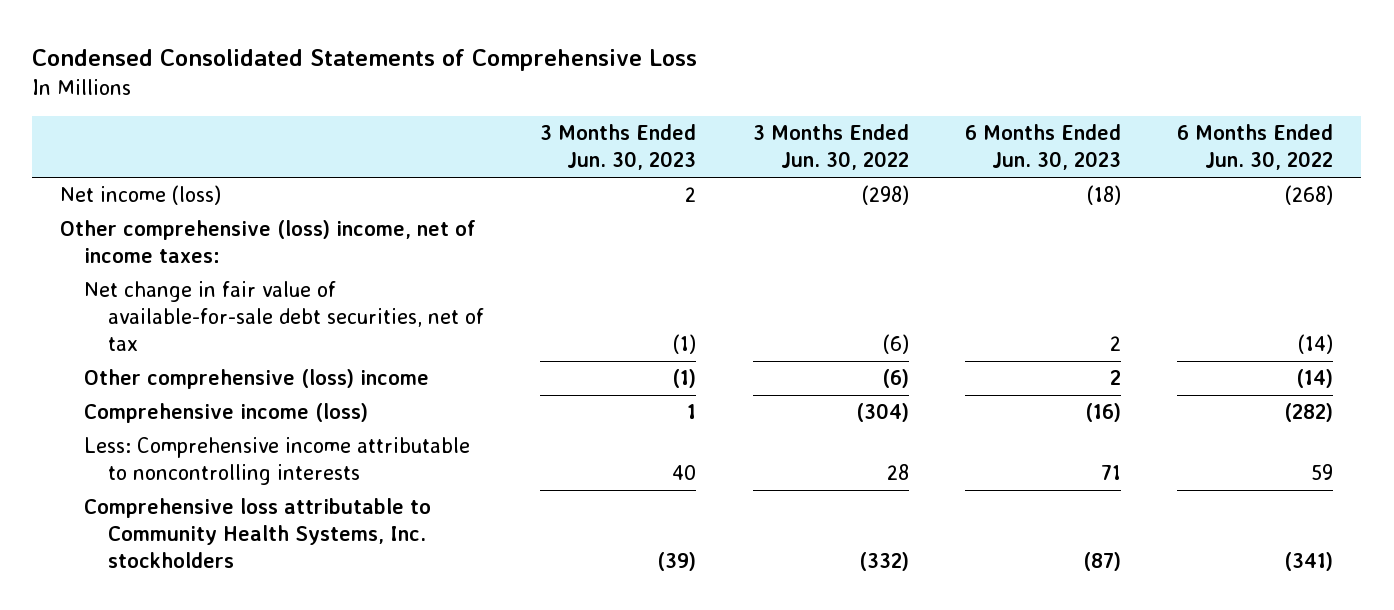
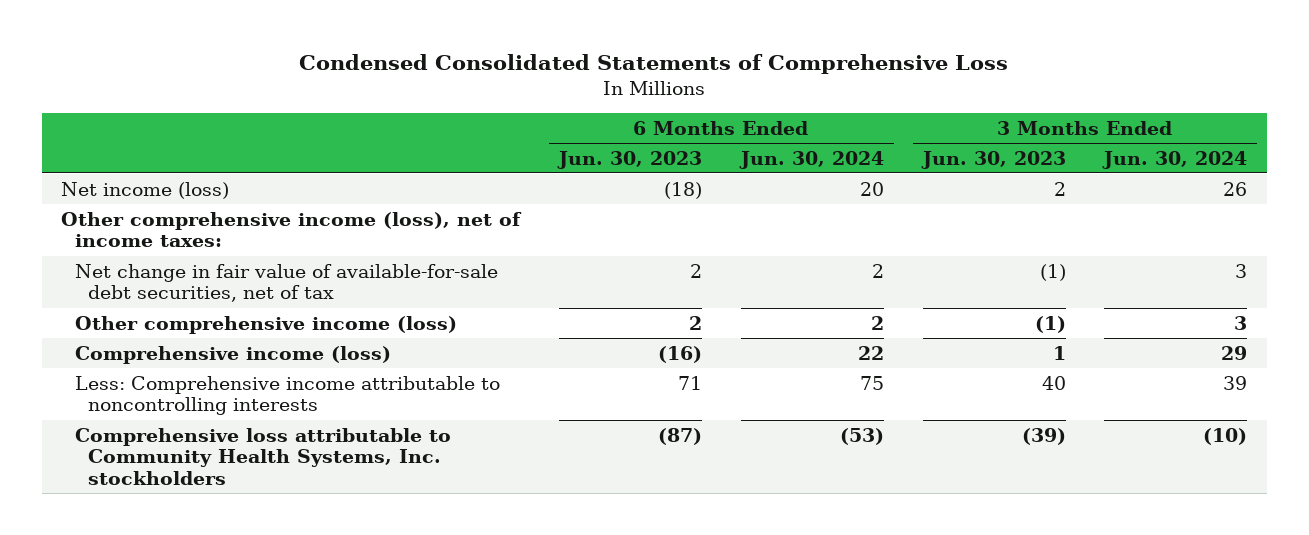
- | 3 Months Ended Jun. 30, 2023 | 3 Months Ended Jun. 30, 2022 | 6 Months Ended Jun. 30, 2023 | 6 Months Ended Jun. 30, 2022
+ | 6 Months Ended Jun. 30, 2023 | 6 Months Ended Jun. 30, 2024 | 3 Months Ended Jun. 30, 2023 | 3 Months Ended Jun. 30, 2024
- Other comprehensive (loss) income, net of income taxes:
+ Other comprehensive income (loss), net of income taxes:
- Other comprehensive (loss) income | (1) | (6) | 2 | (14)
+ Other comprehensive income (loss) | 2 | 2 | (1) | 3

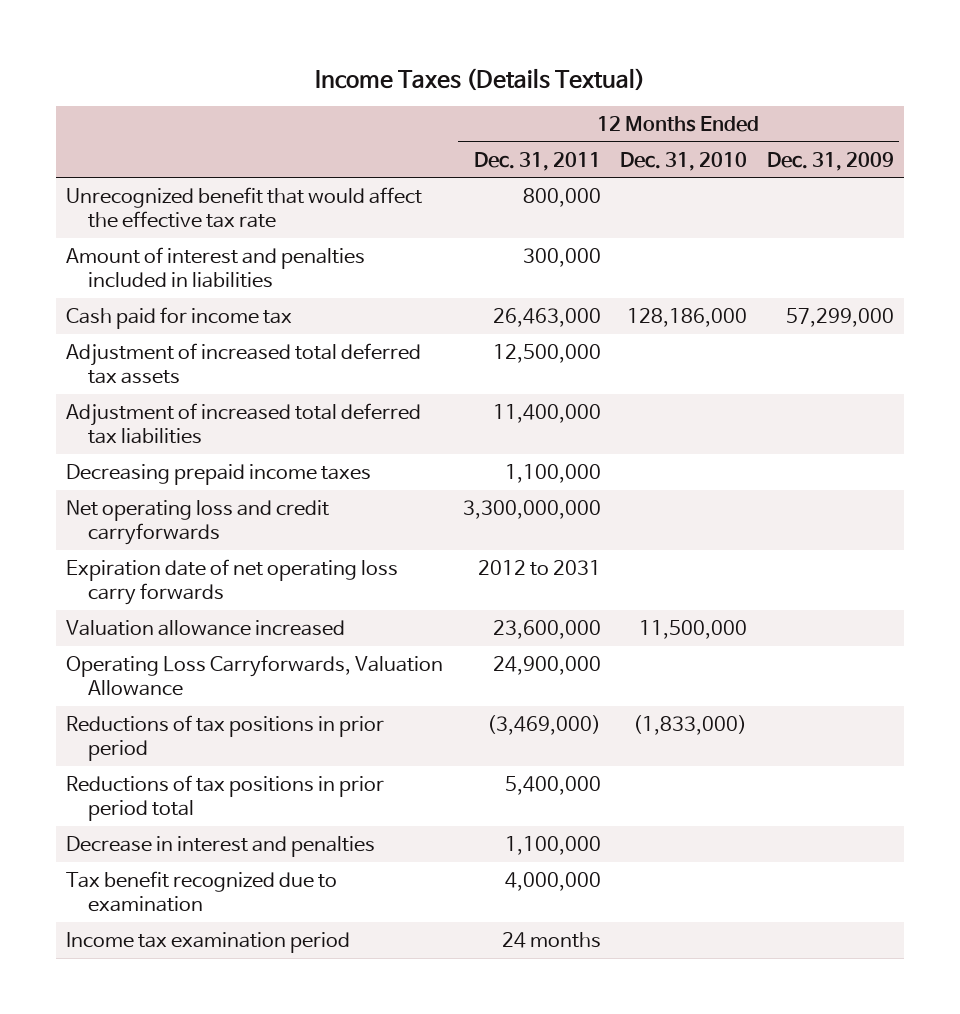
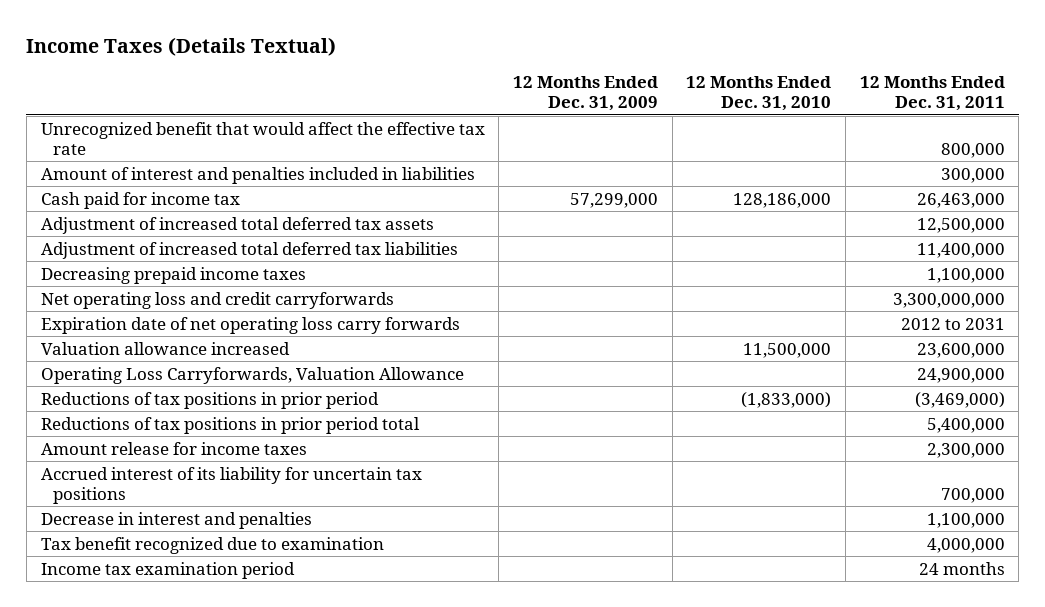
- | 12 Months Ended Dec. 31, 2011 | 12 Months Ended Dec. 31, 2010 | 12 Months Ended Dec. 31, 2009
+ | 12 Months Ended Dec. 31, 2009 | 12 Months Ended Dec. 31, 2010 | 12 Months Ended Dec. 31, 2011
+ Amount release for income taxes | | | 2,300,000
+ Accrued interest of its liability for uncertain tax positions | | | 700,000

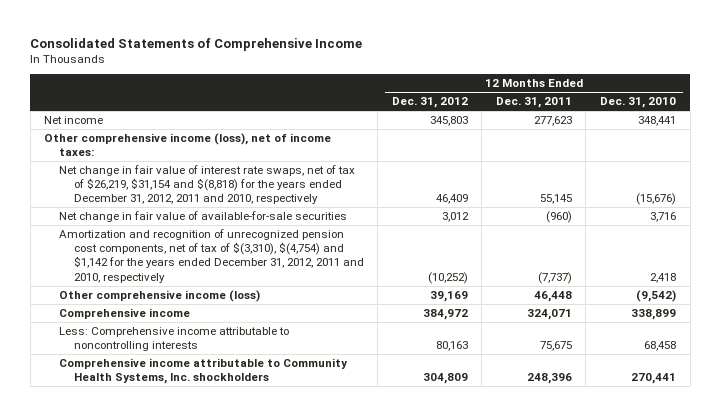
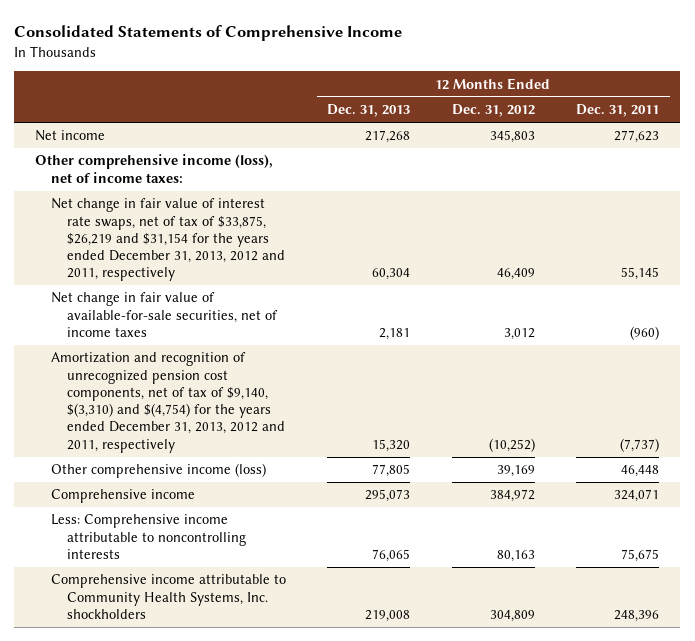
- | 12 Months Ended Dec. 31, 2012 | 12 Months Ended Dec. 31, 2011 | 12 Months Ended Dec. 31, 2010
+ | 12 Months Ended Dec. 31, 2013 | 12 Months Ended Dec. 31, 2012 | 12 Months Ended Dec. 31, 2011
- Net change in fair value of interest rate swaps, net of tax of $26,219, $31,154 and $(8,818) for the years ended December 31, 2012, 2011 and 2010, respectively | 46,409 | 55,145 | (15,676)
- Net change in fair value of available-for-sale securities | 3,012 | (960) | 3,716
- Amortization and recognition of unrecognized pension cost components, net of tax of $(3,310), $(4,754) and $1,142 for the years ended December 31, 2012, 2011 and 2010, respectively | (10,252) | (7,737) | 2,418
+ Net change in fair value of interest rate swaps, net of tax of $33,875, $26,219 and $31,154 for the years ended December 31, 2013, 2012 and 2011, respectively | 60,304 | 46,409 | 55,145
+ Net change in fair value of available-for-sale securities, net of income taxes | 2,181 | 3,012 | (960)
+ Amortization and recognition of unrecognized pension cost components, net of tax of $9,140, $(3,310) and $(4,754) for the years ended December 31, 2013, 2012 and 2011, respectively | 15,320 | (10,252) | (7,737)

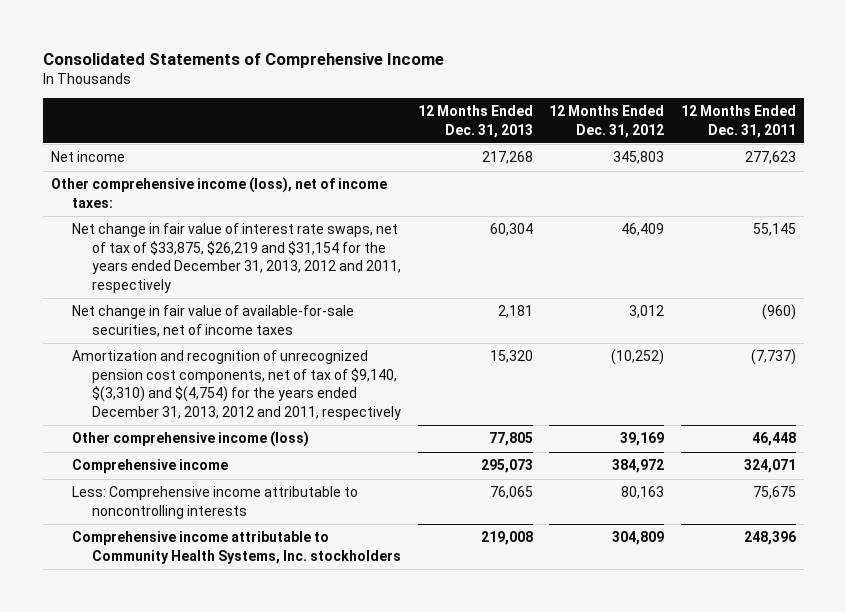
- Comprehensive income attributable to Community Health Systems, Inc. shockholders | 219,008 | 304,809 | 248,396
+ Comprehensive income attributable to Community Health Systems, Inc. stockholders | 219,008 | 304,809 | 248,396

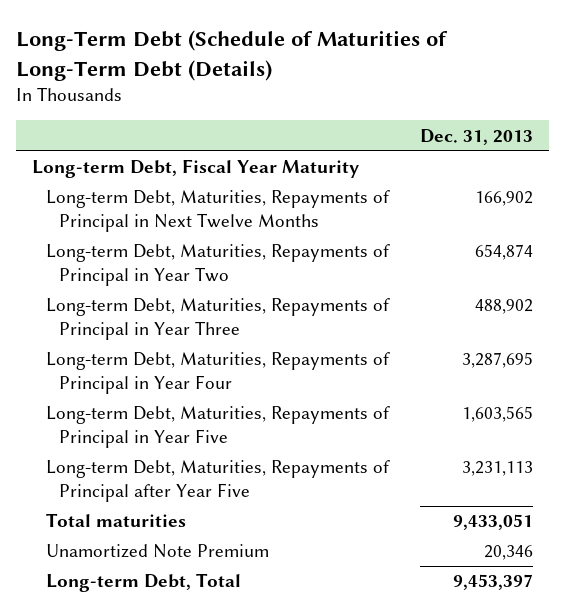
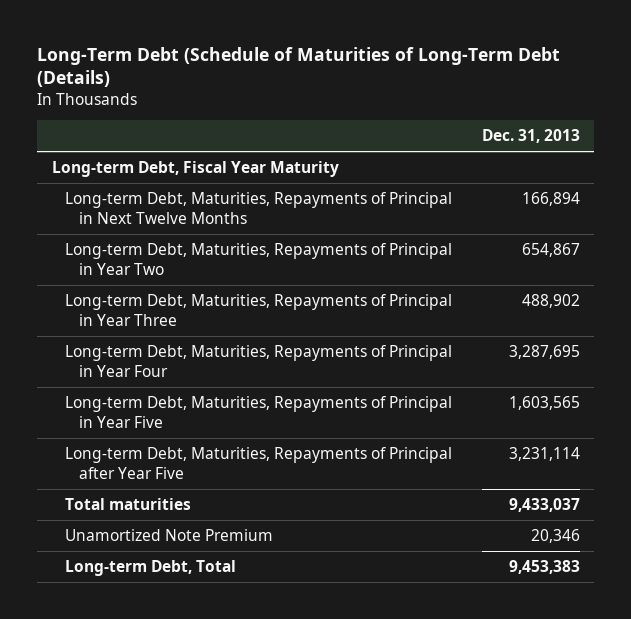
- Long-term Debt, Maturities, Repayments of Principal in Next Twelve Months | 166,902
- Long-term Debt, Maturities, Repayments of Principal in Year Two | 654,874
+ Long-term Debt, Maturities, Repayments of Principal in Next Twelve Months | 166,894
+ Long-term Debt, Maturities, Repayments of Principal in Year Two | 654,867
- Long-term Debt, Maturities, Repayments of Principal after Year Five | 3,231,113
- Total maturities | 9,433,051
+ Long-term Debt, Maturities, Repayments of Principal after Year Five | 3,231,114
+ Total maturities | 9,433,037
- Long-term Debt, Total | 9,453,397
+ Long-term Debt, Total | 9,453,383

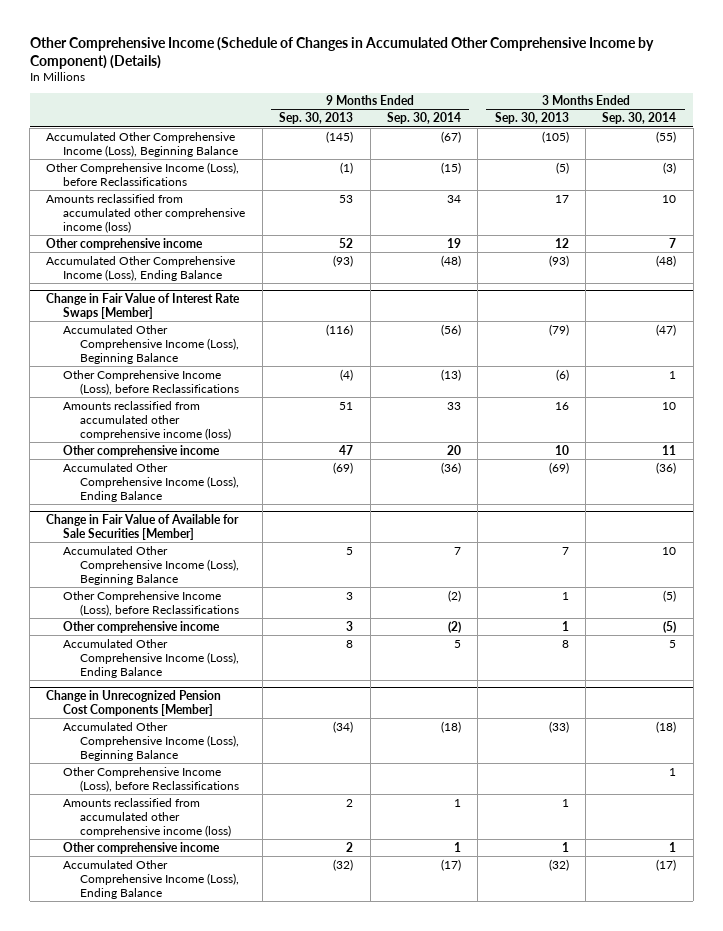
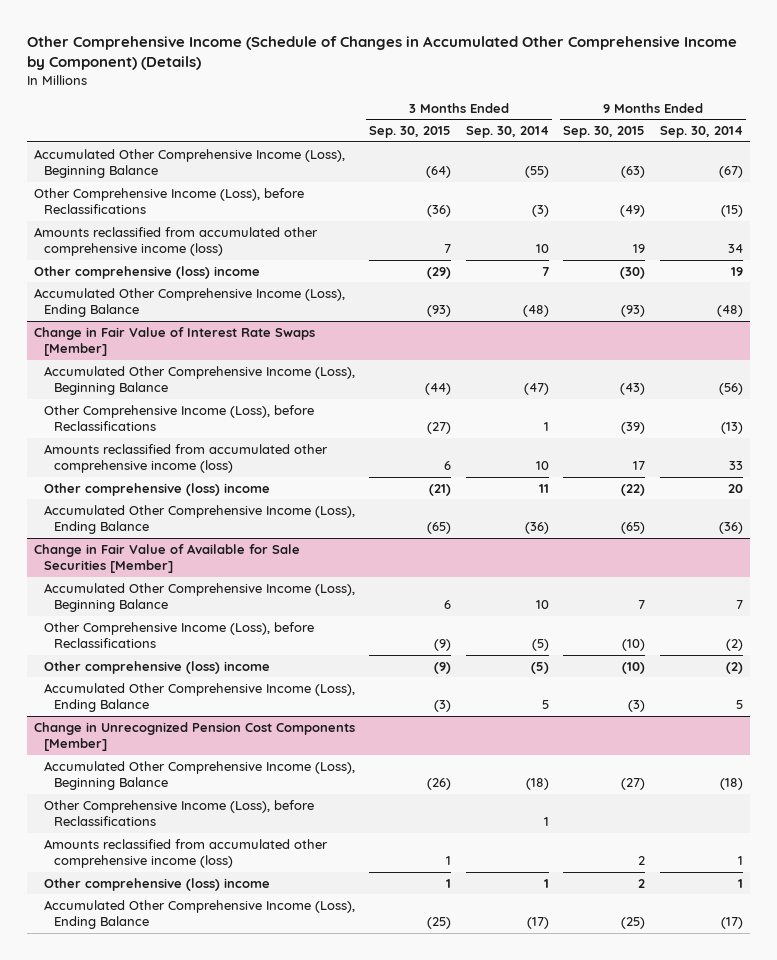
- | 9 Months Ended Sep. 30, 2013 | 9 Months Ended Sep. 30, 2014 | 3 Months Ended Sep. 30, 2013 | 3 Months Ended Sep. 30, 2014
+ | 3 Months Ended Sep. 30, 2015 | 3 Months Ended Sep. 30, 2014 | 9 Months Ended Sep. 30, 2015 | 9 Months Ended Sep. 30, 2014
- Other comprehensive income | 52 | 19 | 12 | 7
+ Other comprehensive (loss) income | (29) | 7 | (30) | 19
@ Change in Fair Value of Interest Rate Swaps [Member]
- Other comprehensive income | 47 | 20 | 10 | 11
+ Other comprehensive (loss) income | (21) | 11 | (22) | 20
@ Change in Fair Value of Available for Sale Securities [Member]
- Other comprehensive income | 3 | (2) | 1 | (5)
+ Other comprehensive (loss) income | (9) | (5) | (10) | (2)
@ Change in Unrecognized Pension Cost Components [Member]
- Other comprehensive income | 2 | 1 | 1 | 1
+ Other comprehensive (loss) income | 1 | 1 | 2 | 1

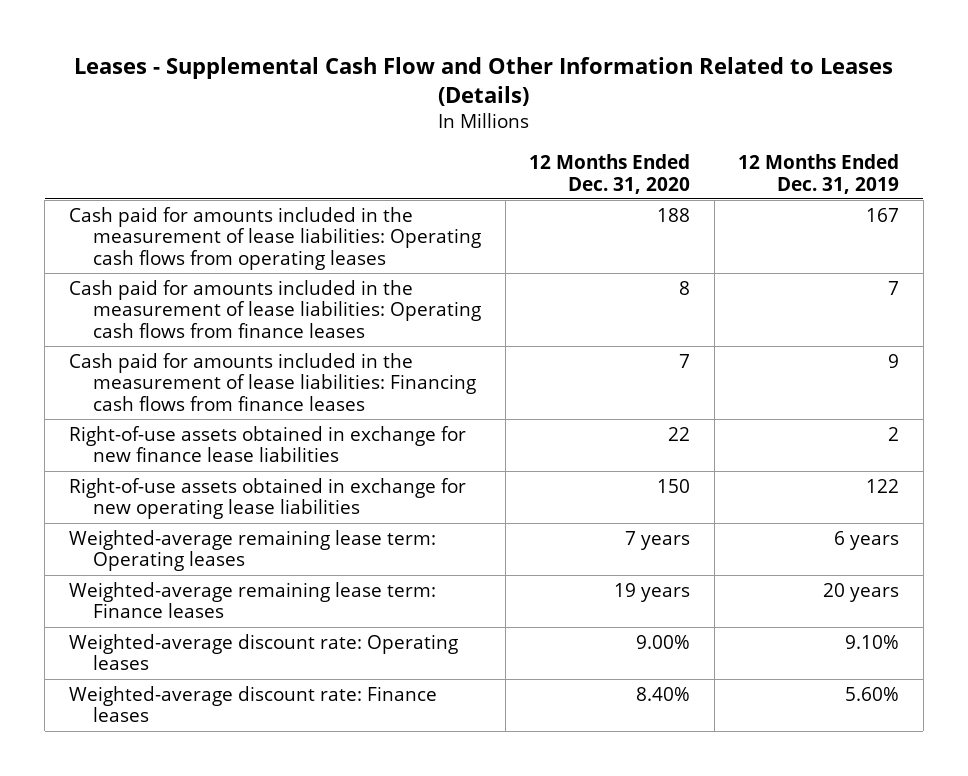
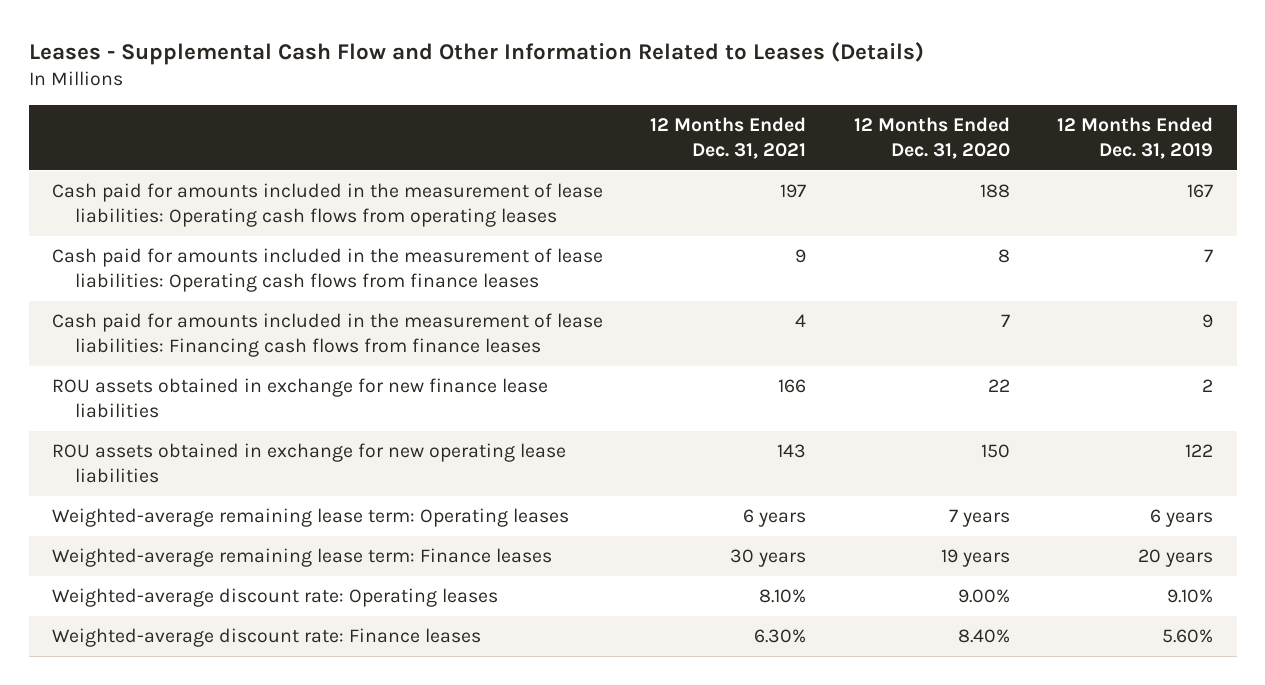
- | 12 Months Ended Dec. 31, 2020 | 12 Months Ended Dec. 31, 2019
+ | 12 Months Ended Dec. 31, 2021 | 12 Months Ended Dec. 31, 2020 | 12 Months Ended Dec. 31, 2019
- Right-of-use assets obtained in exchange for new finance lease liabilities | 22 | 2
- Right-of-use assets obtained in exchange for new operating lease liabilities | 150 | 122
+ ROU assets obtained in exchange for new finance lease liabilities | 166 | 22 | 2
+ ROU assets obtained in exchange for new operating lease liabilities | 143 | 150 | 122

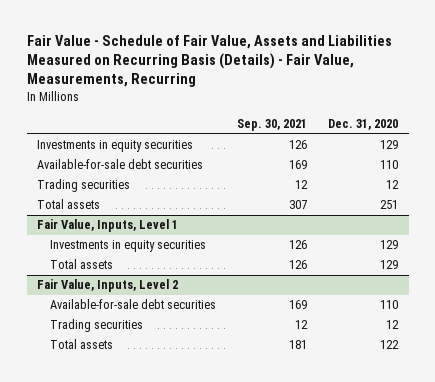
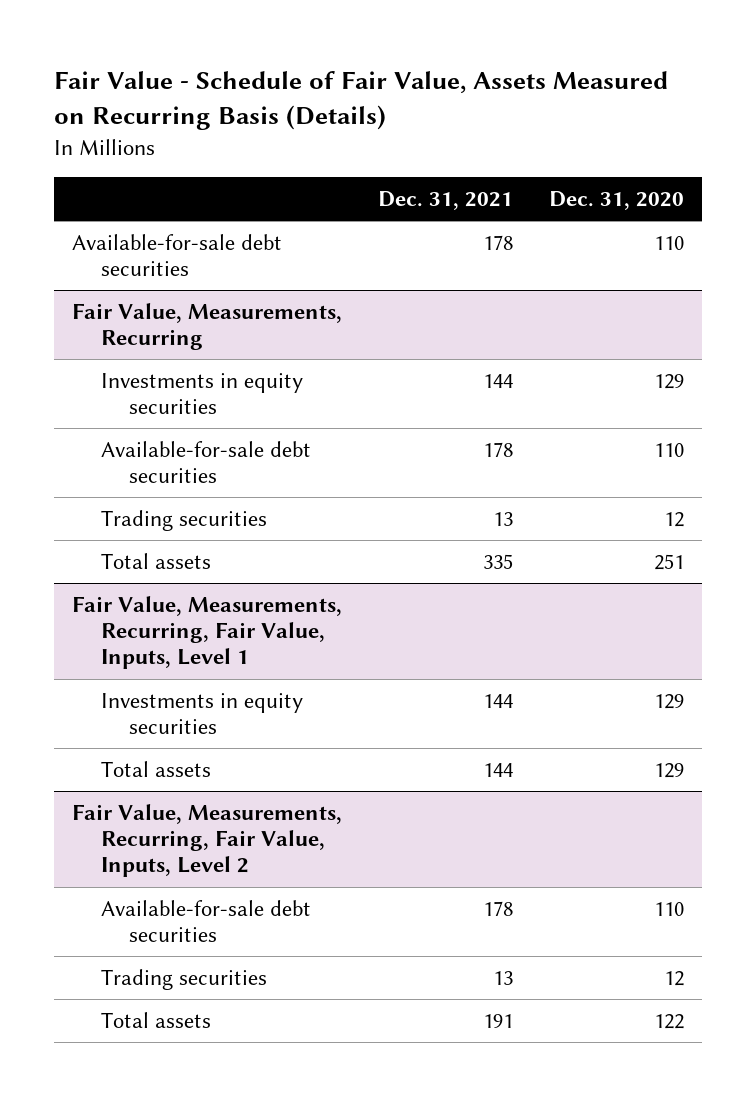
- Fair Value - Schedule of Fair Value, Assets and Liabilities Measured on Recurring Basis (Details) - Fair Value, Measurements, Recurring
+ Fair Value - Schedule of Fair Value, Assets Measured on Recurring Basis (Details)
- | Sep. 30, 2021 | Dec. 31, 2020
+ | Dec. 31, 2021 | Dec. 31, 2020
+ Available-for-sale debt securities | 178 | 110
+ Fair Value, Measurements, Recurring
- Fair Value, Inputs, Level 1
+ Fair Value, Measurements, Recurring, Fair Value, Inputs, Level 1
- Fair Value, Inputs, Level 2
+ Fair Value, Measurements, Recurring, Fair Value, Inputs, Level 2

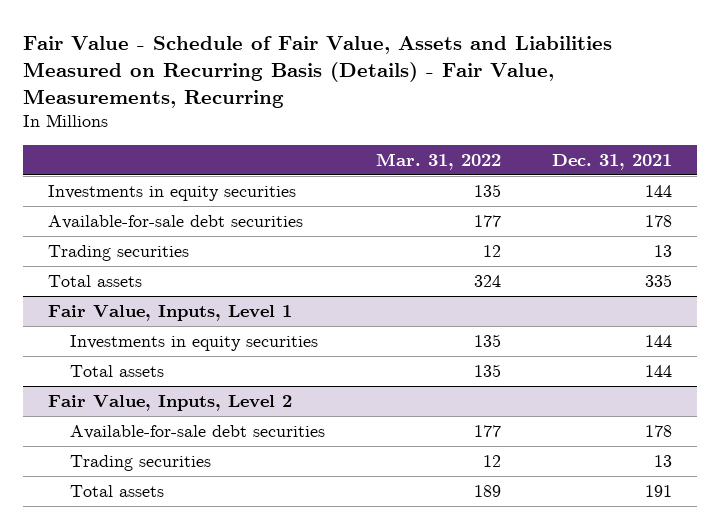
- Fair Value - Schedule of Fair Value, Assets Measured on Recurring Basis (Details)
+ Fair Value - Schedule of Fair Value, Assets and Liabilities Measured on Recurring Basis (Details) - Fair Value, Measurements, Recurring
- | Dec. 31, 2021 | Dec. 31, 2020
+ | Mar. 31, 2022 | Dec. 31, 2021
- Available-for-sale debt securities | 178 | 110
- Fair Value, Measurements, Recurring
- Fair Value, Measurements, Recurring, Fair Value, Inputs, Level 1
+ Fair Value, Inputs, Level 1
- Fair Value, Measurements, Recurring, Fair Value, Inputs, Level 2
+ Fair Value, Inputs, Level 2

